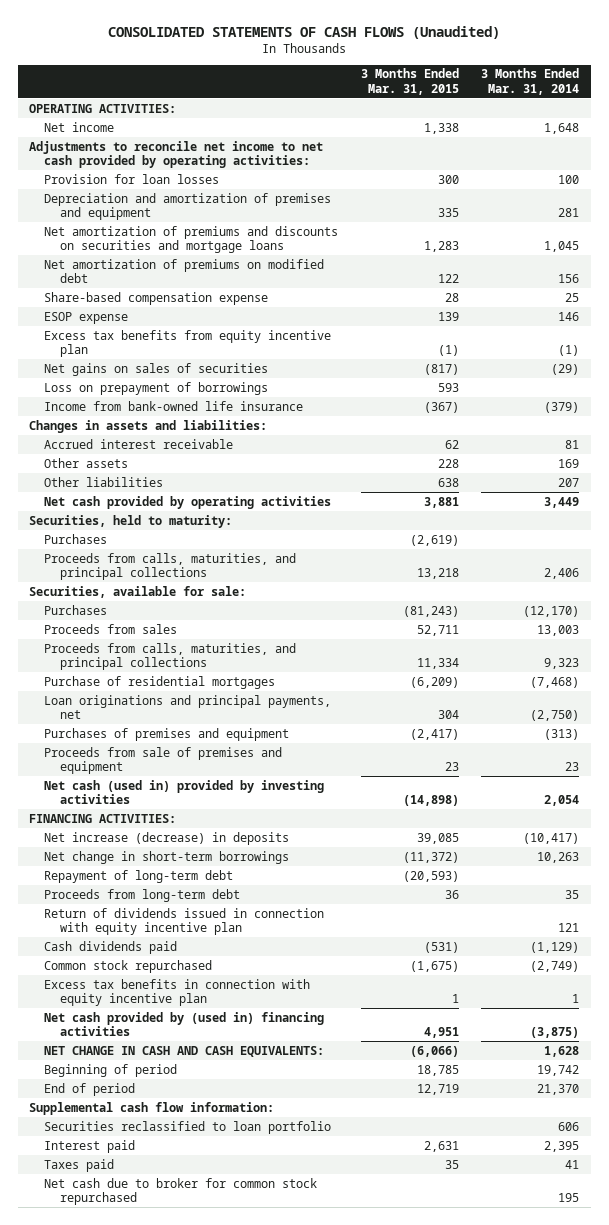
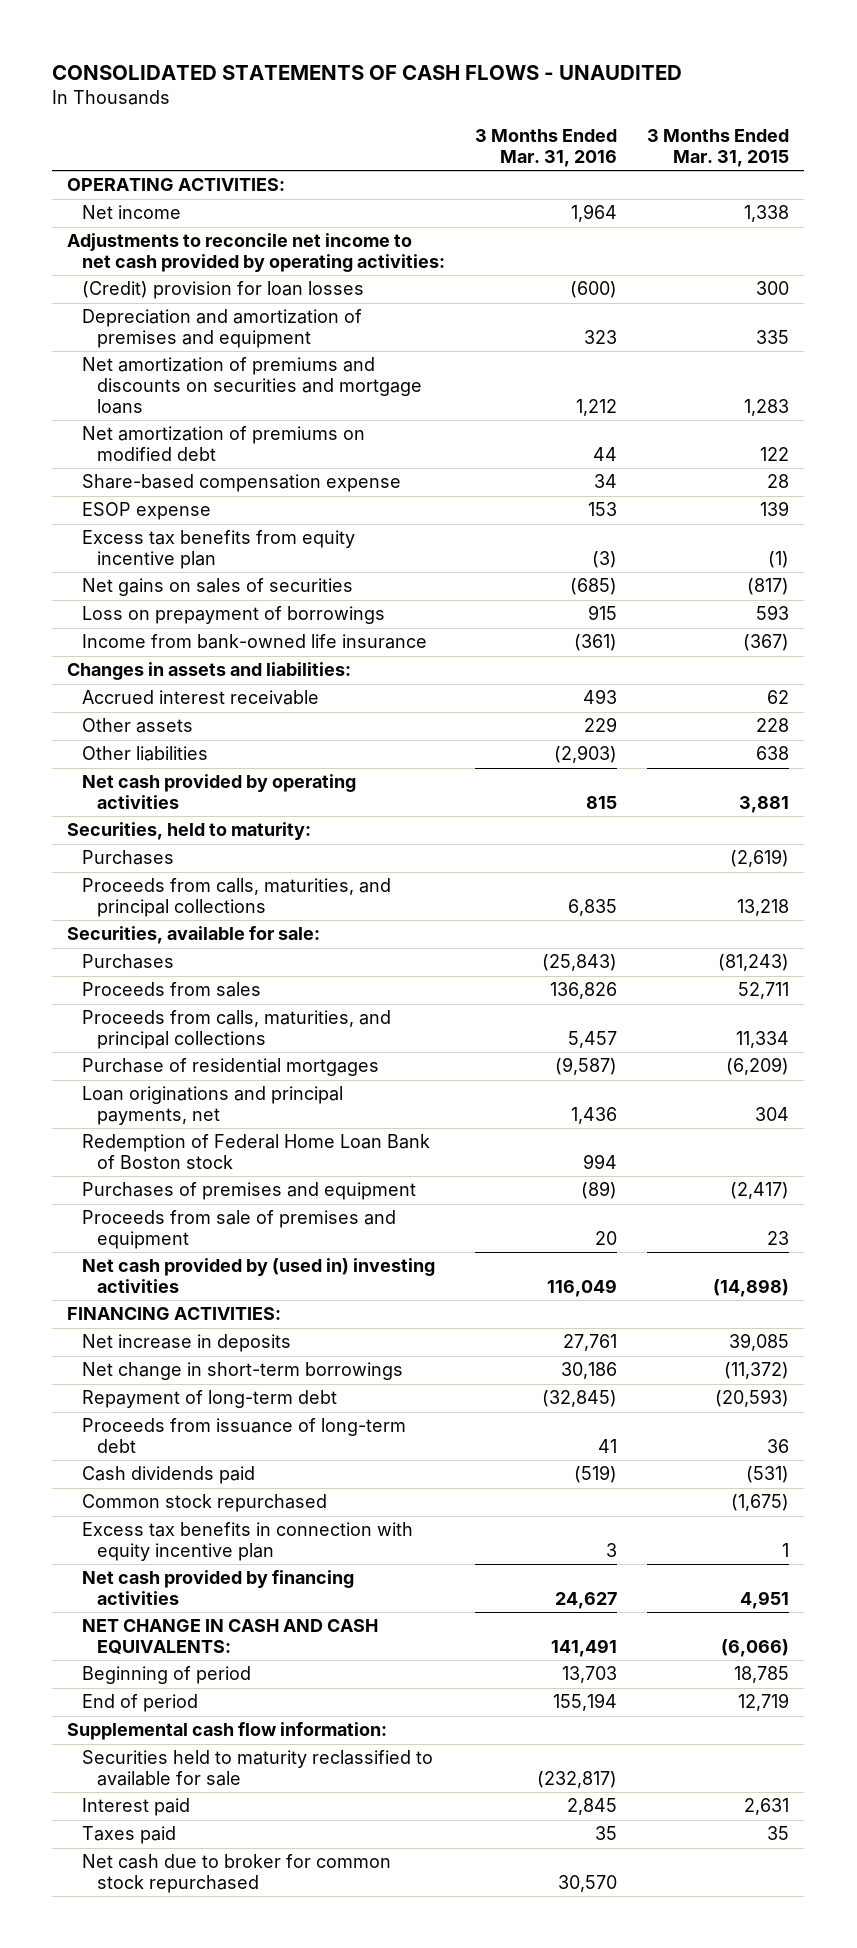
- CONSOLIDATED STATEMENTS OF CASH FLOWS (Unaudited)
+ CONSOLIDATED STATEMENTS OF CASH FLOWS - UNAUDITED
- | 3 Months Ended Mar. 31, 2015 | 3 Months Ended Mar. 31, 2014
+ | 3 Months Ended Mar. 31, 2016 | 3 Months Ended Mar. 31, 2015
- Provision for loan losses | 300 | 100
+ (Credit) provision for loan losses | (600) | 300
+ Redemption of Federal Home Loan Bank of Boston stock | 994 |
- Net cash (used in) provided by investing activities | (14,898) | 2,054
+ Net cash provided by (used in) investing activities | 116,049 | (14,898)
- Net increase (decrease) in deposits | 39,085 | (10,417)
+ Net increase in deposits | 27,761 | 39,085
- Proceeds from long-term debt | 36 | 35
- Return of dividends issued in connection with equity incentive plan | | 121
+ Proceeds from issuance of long-term debt | 41 | 36
- Net cash provided by (used in) financing activities | 4,951 | (3,875)
+ Net cash provided by financing activities | 24,627 | 4,951
- Securities reclassified to loan portfolio | | 606
+ Securities held to maturity reclassified to available for sale | (232,817) |

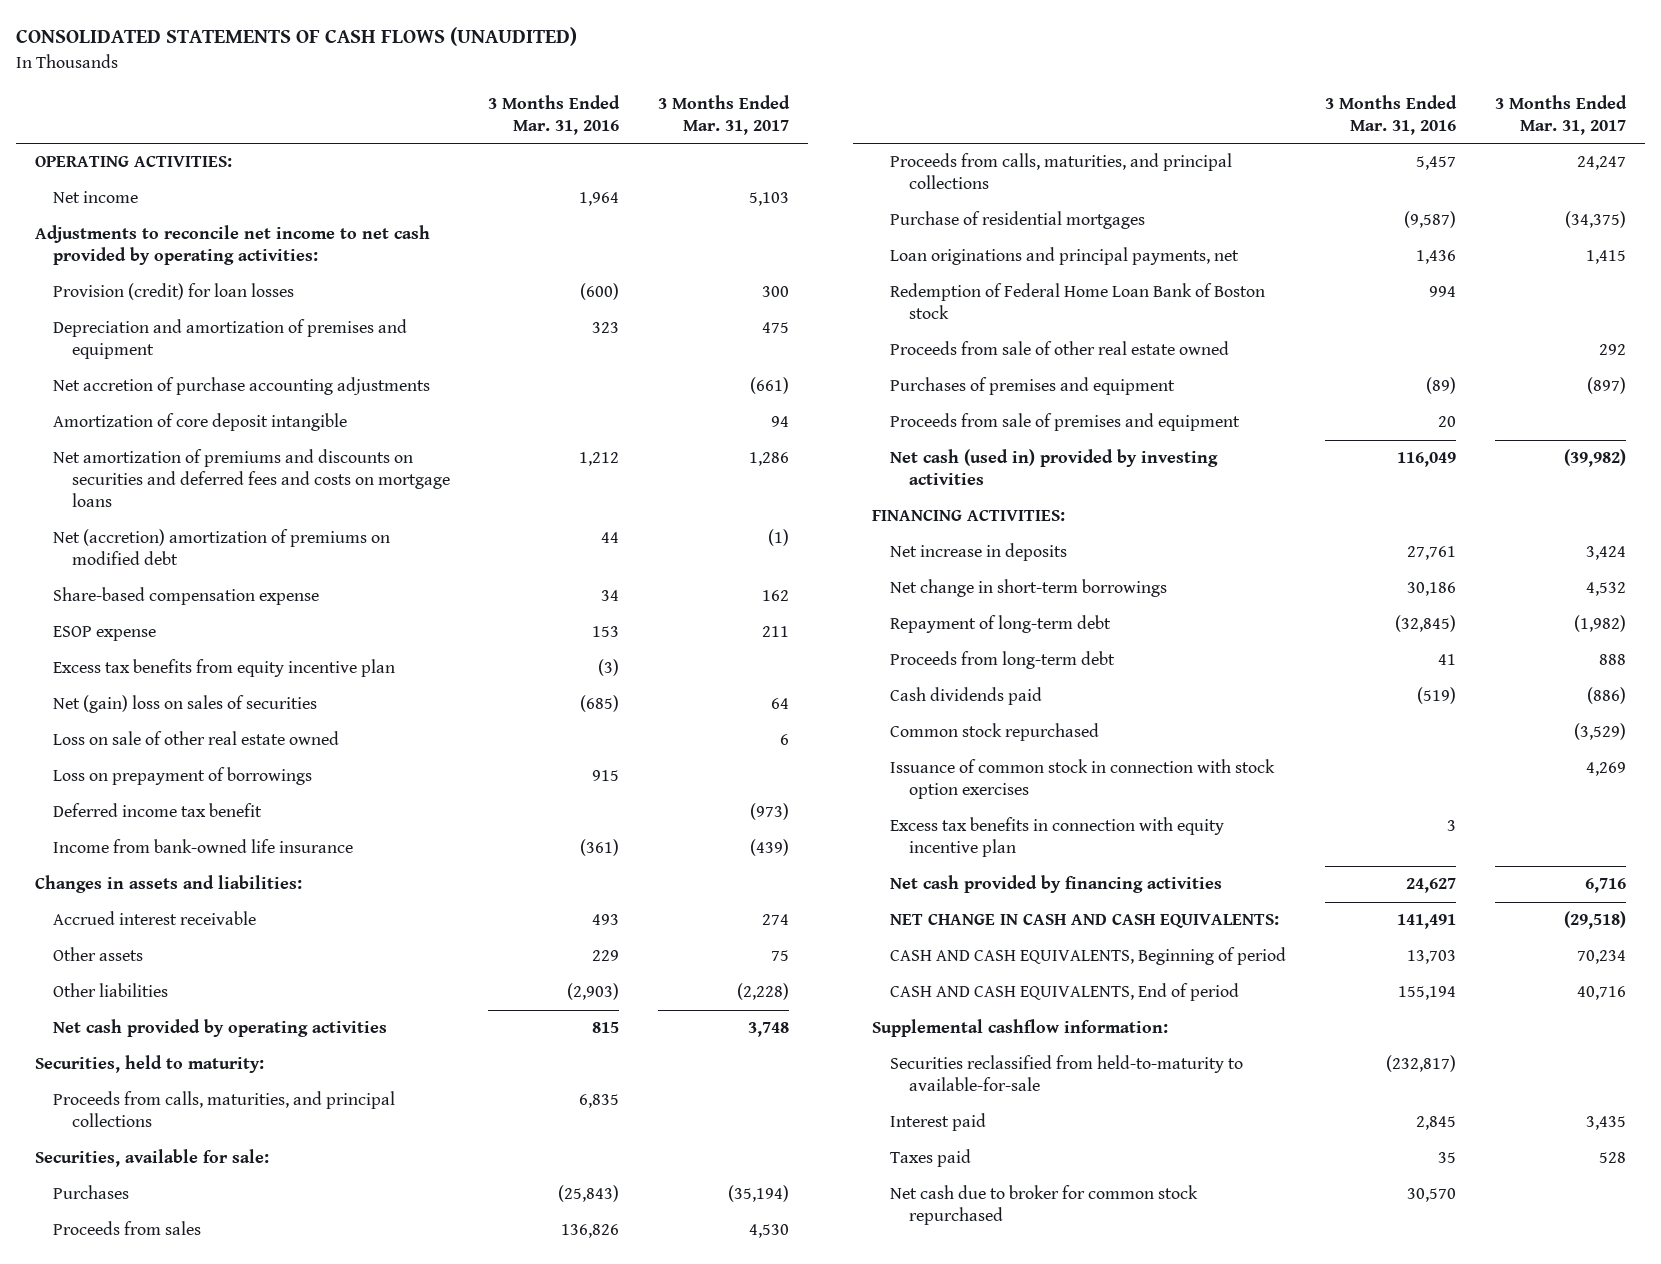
- CONSOLIDATED STATEMENTS OF CASH FLOWS - UNAUDITED
+ CONSOLIDATED STATEMENTS OF CASH FLOWS (UNAUDITED)
- | 3 Months Ended Mar. 31, 2016 | 3 Months Ended Mar. 31, 2015
+ | 3 Months Ended Mar. 31, 2016 | 3 Months Ended Mar. 31, 2017
- (Credit) provision for loan losses | (600) | 300
+ Provision (credit) for loan losses | (600) | 300
- Net amortization of premiums and discounts on securities and mortgage loans | 1,212 | 1,283
- Net amortization of premiums on modified debt | 44 | 122
+ Net accretion of purchase accounting adjustments | | (661)
+ Amortization of core deposit intangible | | 94
+ Net amortization of premiums and discounts on securities and deferred fees and costs on mortgage loans | 1,212 | 1,286
+ Net (accretion) amortization of premiums on modified debt | 44 | (1)
- Net gains on sales of securities | (685) | (817)
+ Net (gain) loss on sales of securities | (685) | 64
+ Loss on sale of other real estate owned | | 6
+ Deferred income tax benefit | | (973)
- Purchases | | (2,619)
+ Proceeds from sale of other real estate owned | | 292
- Net cash provided by (used in) investing activities | 116,049 | (14,898)
+ Net cash (used in) provided by investing activities | 116,049 | (39,982)
- Proceeds from issuance of long-term debt | 41 | 36
+ Proceeds from long-term debt | 41 | 888
+ Issuance of common stock in connection with stock option exercises | | 4,269
- Beginning of period | 13,703 | 18,785
- End of period | 155,194 | 12,719
- Supplemental cash flow information:
- Securities held to maturity reclassified to available for sale | (232,817) |
+ CASH AND CASH EQUIVALENTS, Beginning of period | 13,703 | 70,234
+ CASH AND CASH EQUIVALENTS, End of period | 155,194 | 40,716
+ Supplemental cashflow information:
+ Securities reclassified from held-to-maturity to available-for-sale | (232,817) |

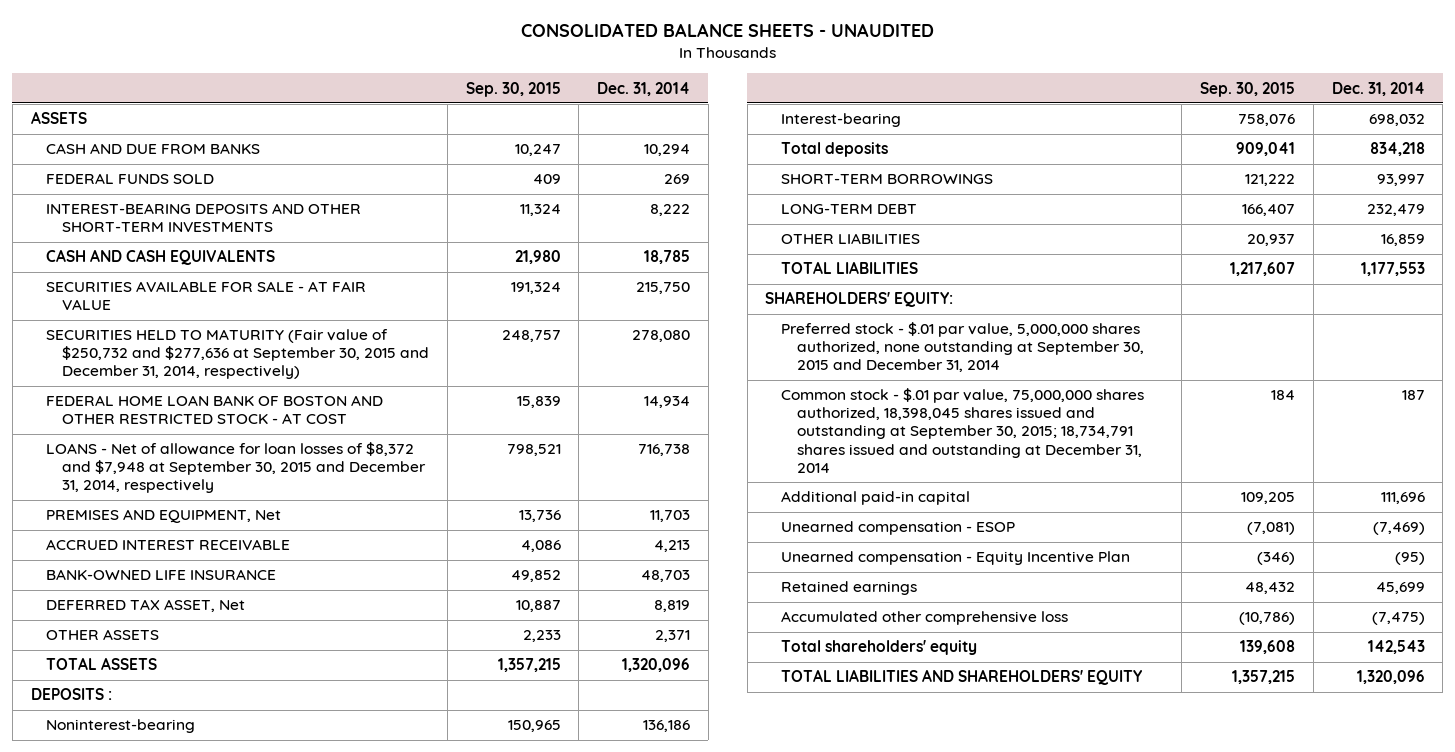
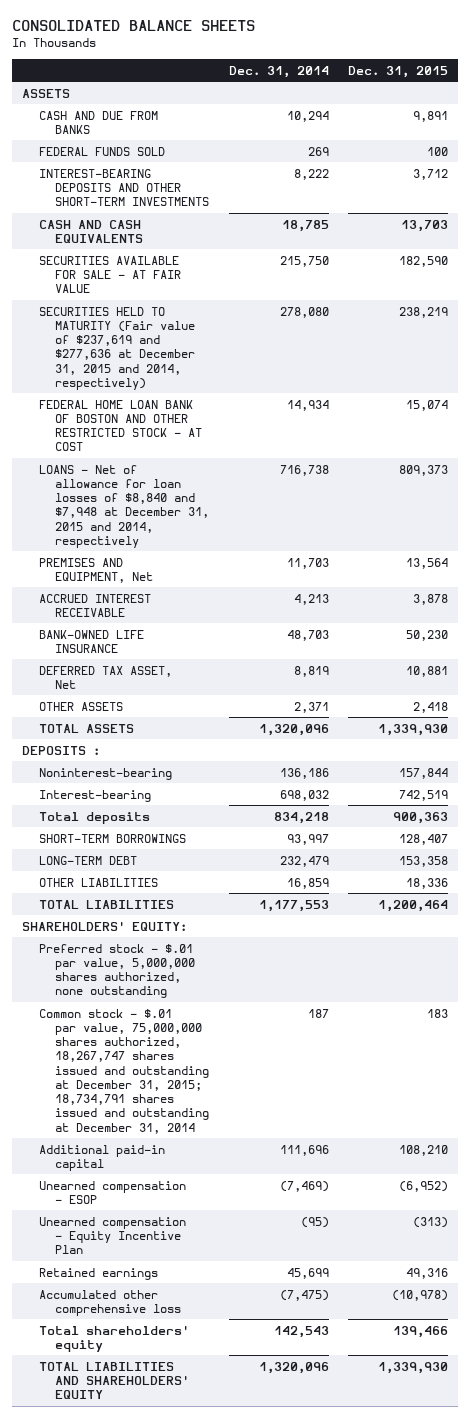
- CONSOLIDATED BALANCE SHEETS - UNAUDITED
+ CONSOLIDATED BALANCE SHEETS
- | Sep. 30, 2015 | Dec. 31, 2014
+ | Dec. 31, 2014 | Dec. 31, 2015
- SECURITIES HELD TO MATURITY (Fair value of $250,732 and $277,636 at September 30, 2015 and December 31, 2014, respectively) | 248,757 | 278,080
+ SECURITIES HELD TO MATURITY (Fair value of $237,619 and $277,636 at December 31, 2015 and 2014, respectively) | 278,080 | 238,219
- LOANS - Net of allowance for loan losses of $8,372 and $7,948 at September 30, 2015 and December 31, 2014, respectively | 798,521 | 716,738
+ LOANS - Net of allowance for loan losses of $8,840 and $7,948 at December 31, 2015 and 2014, respectively | 716,738 | 809,373
- Preferred stock - $.01 par value, 5,000,000 shares authorized, none outstanding at September 30, 2015 and December 31, 2014
- Common stock - $.01 par value, 75,000,000 shares authorized, 18,398,045 shares issued and outstanding at September 30, 2015; 18,734,791 shares issued and outstanding at December 31, 2014 | 184 | 187
+ Preferred stock - $.01 par value, 5,000,000 shares authorized, none outstanding
+ Common stock - $.01 par value, 75,000,000 shares authorized, 18,267,747 shares issued and outstanding at December 31, 2015; 18,734,791 shares issued and outstanding at December 31, 2014 | 187 | 183

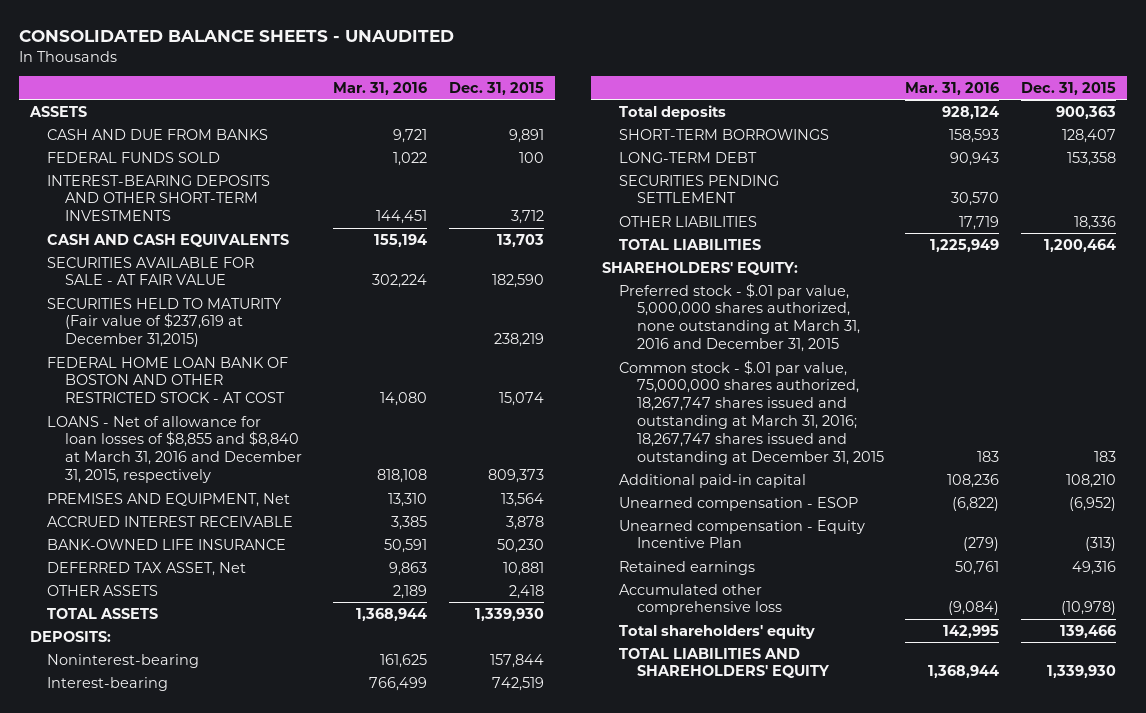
- CONSOLIDATED BALANCE SHEETS
+ CONSOLIDATED BALANCE SHEETS - UNAUDITED
- | Dec. 31, 2014 | Dec. 31, 2015
+ | Mar. 31, 2016 | Dec. 31, 2015
- SECURITIES HELD TO MATURITY (Fair value of $237,619 and $277,636 at December 31, 2015 and 2014, respectively) | 278,080 | 238,219
+ SECURITIES HELD TO MATURITY (Fair value of $237,619 at December 31,2015) | | 238,219
- LOANS - Net of allowance for loan losses of $8,840 and $7,948 at December 31, 2015 and 2014, respectively | 716,738 | 809,373
+ LOANS - Net of allowance for loan losses of $8,855 and $8,840 at March 31, 2016 and December 31, 2015, respectively | 818,108 | 809,373
- DEPOSITS :
+ DEPOSITS:
+ SECURITIES PENDING SETTLEMENT | 30,570 |
- Preferred stock - $.01 par value, 5,000,000 shares authorized, none outstanding
- Common stock - $.01 par value, 75,000,000 shares authorized, 18,267,747 shares issued and outstanding at December 31, 2015; 18,734,791 shares issued and outstanding at December 31, 2014 | 187 | 183
+ Preferred stock - $.01 par value, 5,000,000 shares authorized, none outstanding at March 31, 2016 and December 31, 2015
+ Common stock - $.01 par value, 75,000,000 shares authorized, 18,267,747 shares issued and outstanding at March 31, 2016; 18,267,747 shares issued and outstanding at December 31, 2015 | 183 | 183

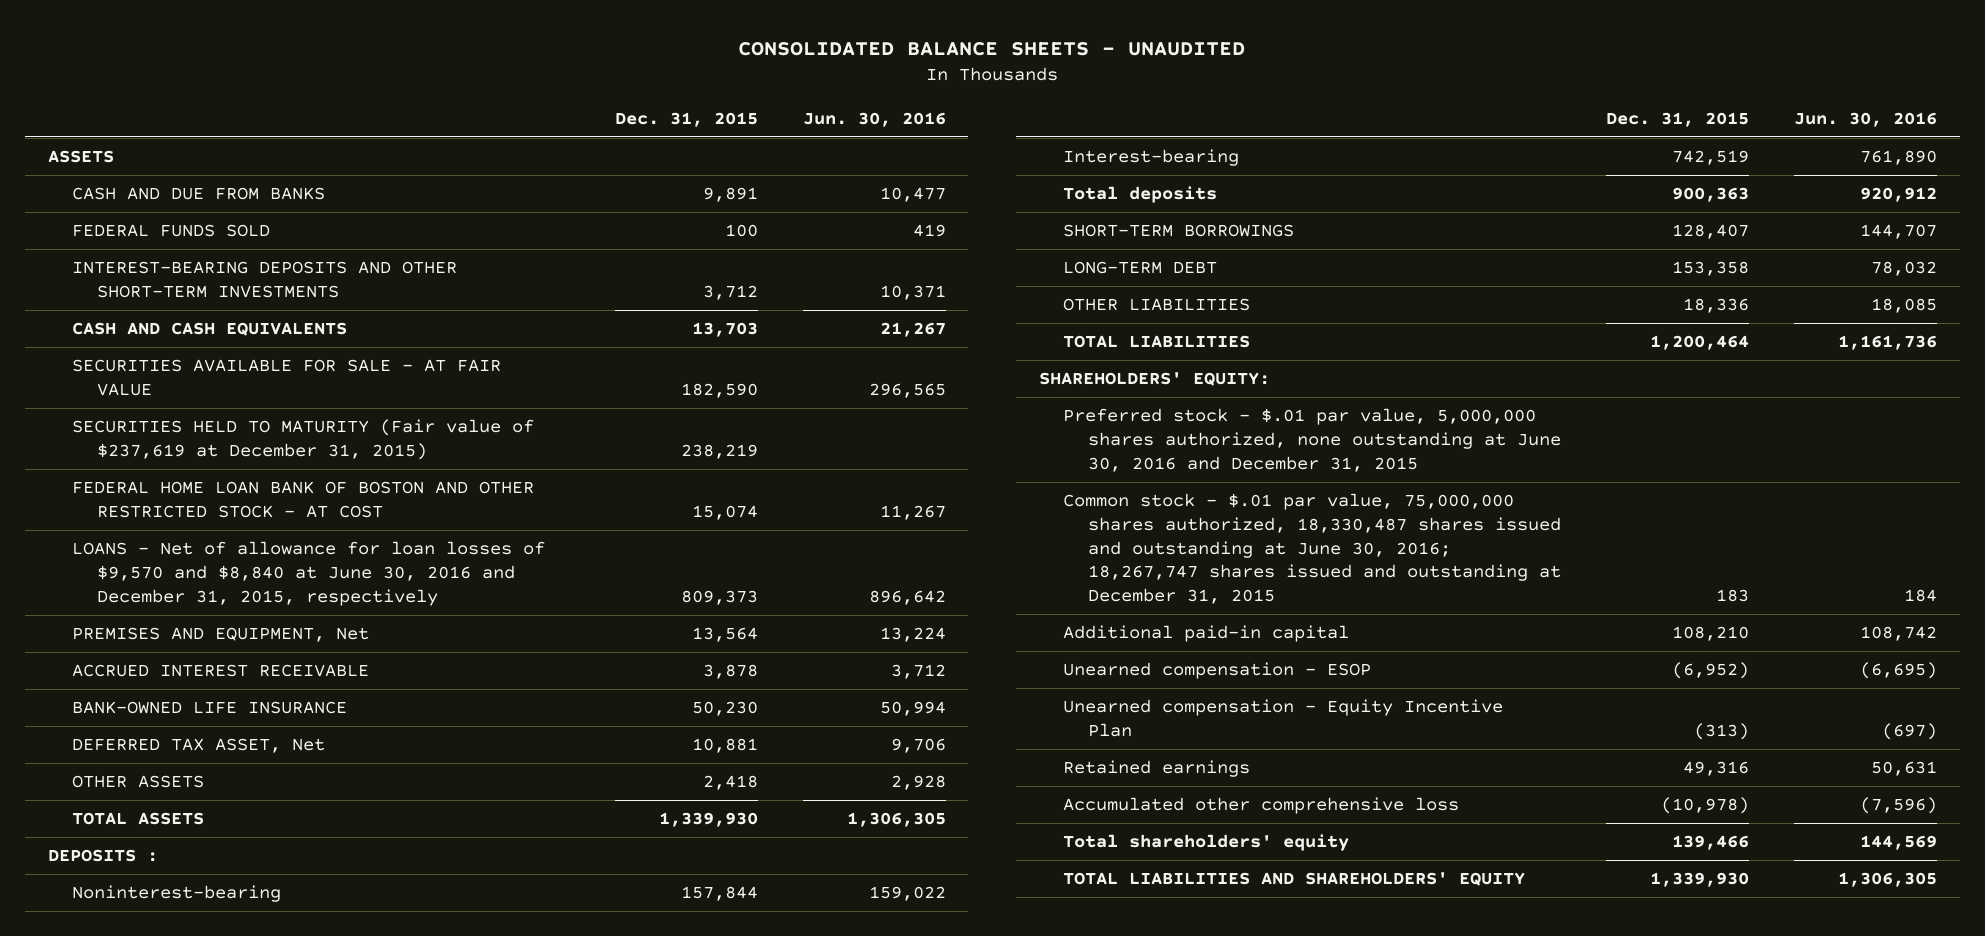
- | Mar. 31, 2016 | Dec. 31, 2015
+ | Dec. 31, 2015 | Jun. 30, 2016
- SECURITIES HELD TO MATURITY (Fair value of $237,619 at December 31,2015) | | 238,219
+ SECURITIES HELD TO MATURITY (Fair value of $237,619 at December 31, 2015) | 238,219 |
- LOANS - Net of allowance for loan losses of $8,855 and $8,840 at March 31, 2016 and December 31, 2015, respectively | 818,108 | 809,373
+ LOANS - Net of allowance for loan losses of $9,570 and $8,840 at June 30, 2016 and December 31, 2015, respectively | 809,373 | 896,642
- DEPOSITS:
+ DEPOSITS :
- SECURITIES PENDING SETTLEMENT | 30,570 |
- Preferred stock - $.01 par value, 5,000,000 shares authorized, none outstanding at March 31, 2016 and December 31, 2015
- Common stock - $.01 par value, 75,000,000 shares authorized, 18,267,747 shares issued and outstanding at March 31, 2016; 18,267,747 shares issued and outstanding at December 31, 2015 | 183 | 183
+ Preferred stock - $.01 par value, 5,000,000 shares authorized, none outstanding at June 30, 2016 and December 31, 2015
+ Common stock - $.01 par value, 75,000,000 shares authorized, 18,330,487 shares issued and outstanding at June 30, 2016; 18,267,747 shares issued and outstanding at December 31, 2015 | 183 | 184

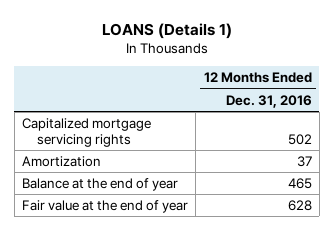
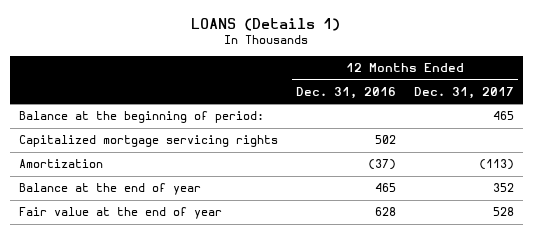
- | 12 Months Ended Dec. 31, 2016
+ | 12 Months Ended Dec. 31, 2016 | 12 Months Ended Dec. 31, 2017
+ Balance at the beginning of period: | | 465
- Amortization | 37
+ Amortization | (37) | (113)

